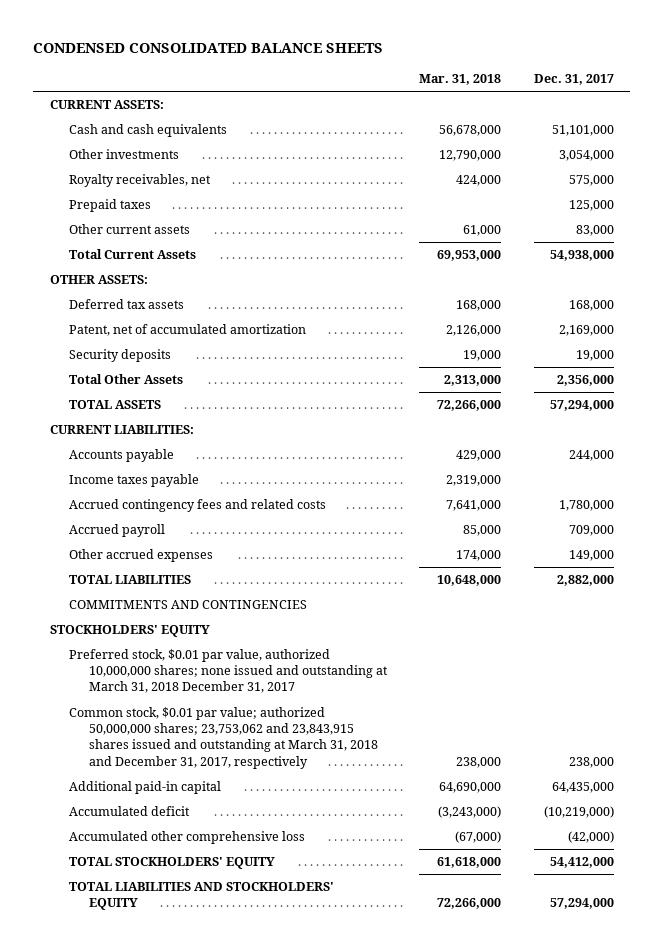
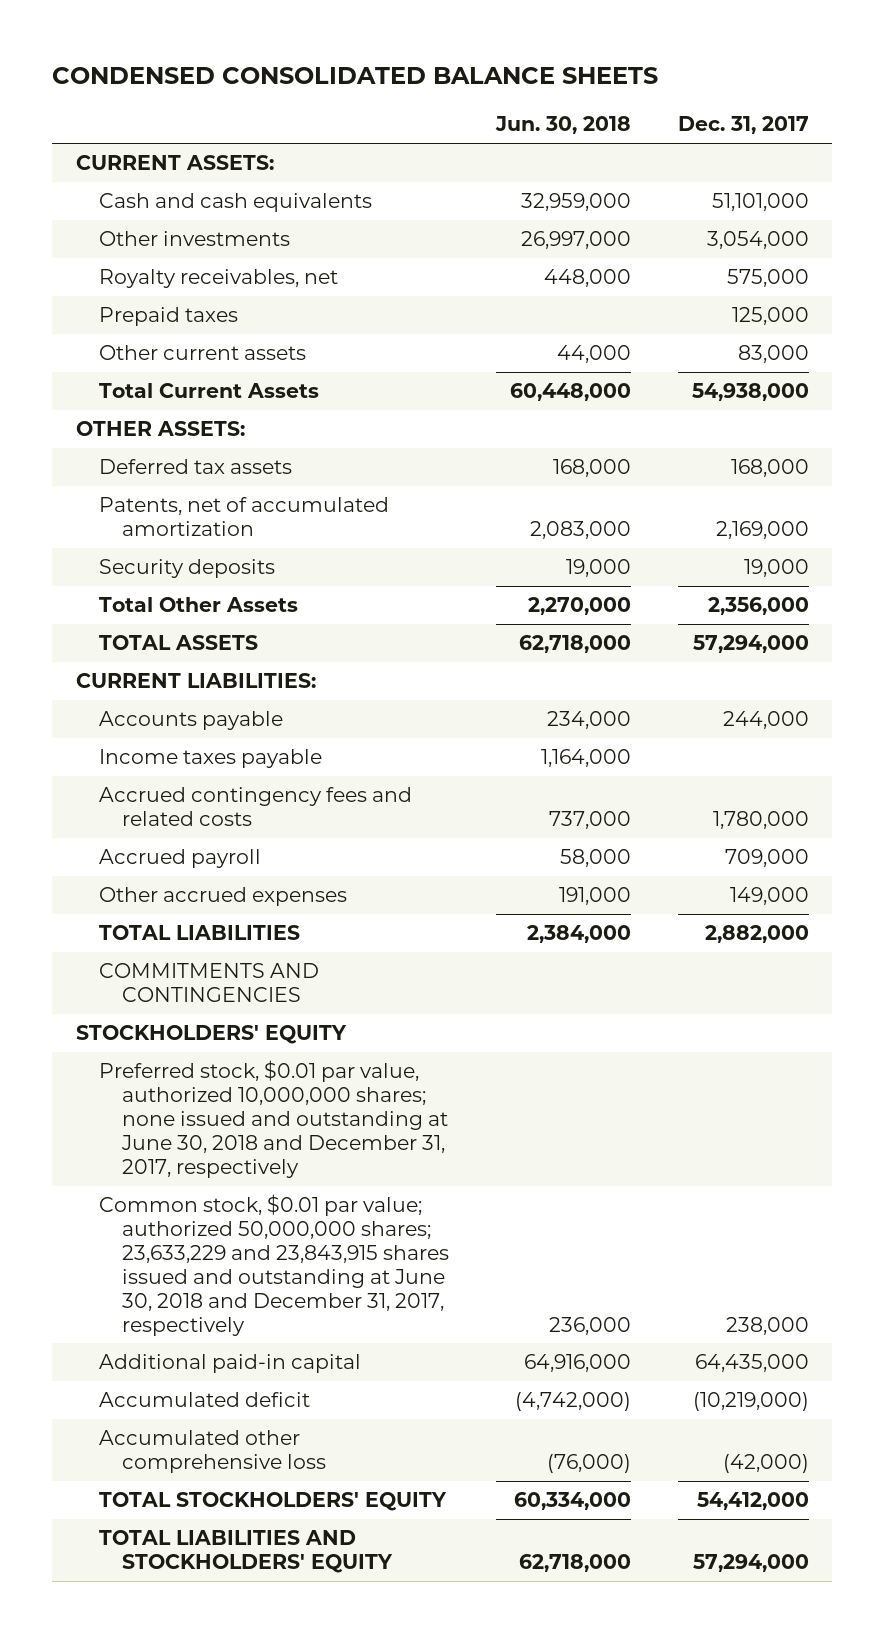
- | Mar. 31, 2018 | Dec. 31, 2017
+ | Jun. 30, 2018 | Dec. 31, 2017
- Patent, net of accumulated amortization | 2,126,000 | 2,169,000
+ Patents, net of accumulated amortization | 2,083,000 | 2,169,000
- Preferred stock, $0.01 par value, authorized 10,000,000 shares; none issued and outstanding at March 31, 2018 December 31, 2017
- Common stock, $0.01 par value; authorized 50,000,000 shares; 23,753,062 and 23,843,915 shares issued and outstanding at March 31, 2018 and December 31, 2017, respectively | 238,000 | 238,000
+ Preferred stock, $0.01 par value, authorized 10,000,000 shares; none issued and outstanding at June 30, 2018 and December 31, 2017, respectively
+ Common stock, $0.01 par value; authorized 50,000,000 shares; 23,633,229 and 23,843,915 shares issued and outstanding at June 30, 2018 and December 31, 2017, respectively | 236,000 | 238,000

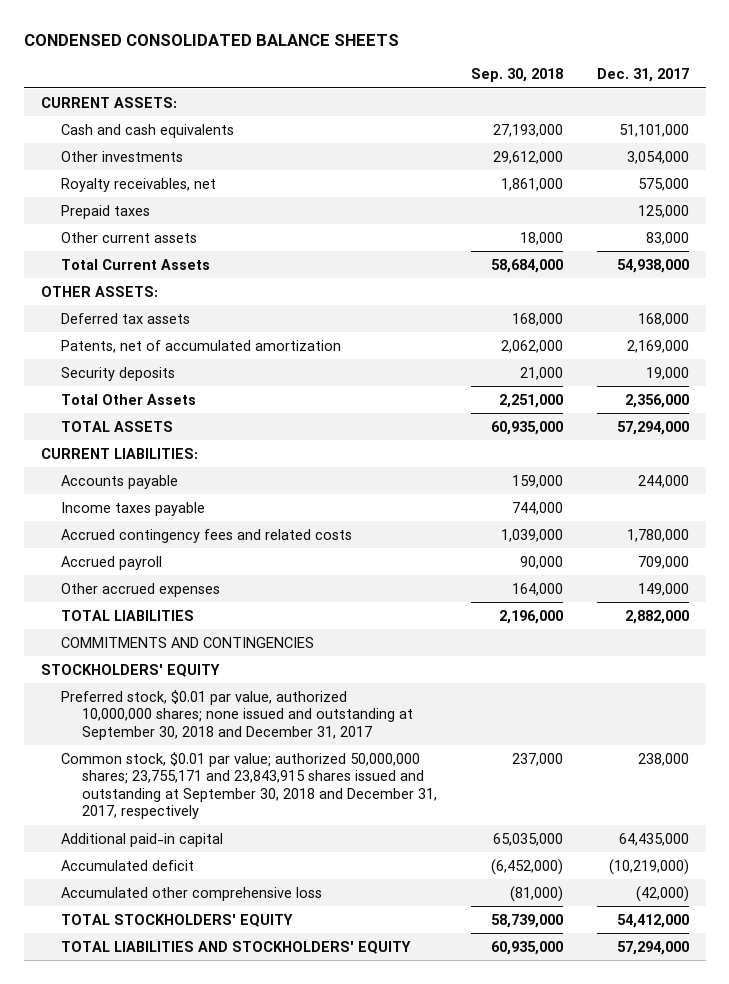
- | Jun. 30, 2018 | Dec. 31, 2017
+ | Sep. 30, 2018 | Dec. 31, 2017
- Preferred stock, $0.01 par value, authorized 10,000,000 shares; none issued and outstanding at June 30, 2018 and December 31, 2017, respectively
- Common stock, $0.01 par value; authorized 50,000,000 shares; 23,633,229 and 23,843,915 shares issued and outstanding at June 30, 2018 and December 31, 2017, respectively | 236,000 | 238,000
+ Preferred stock, $0.01 par value, authorized 10,000,000 shares; none issued and outstanding at September 30, 2018 and December 31, 2017
+ Common stock, $0.01 par value; authorized 50,000,000 shares; 23,755,171 and 23,843,915 shares issued and outstanding at September 30, 2018 and December 31, 2017, respectively | 237,000 | 238,000

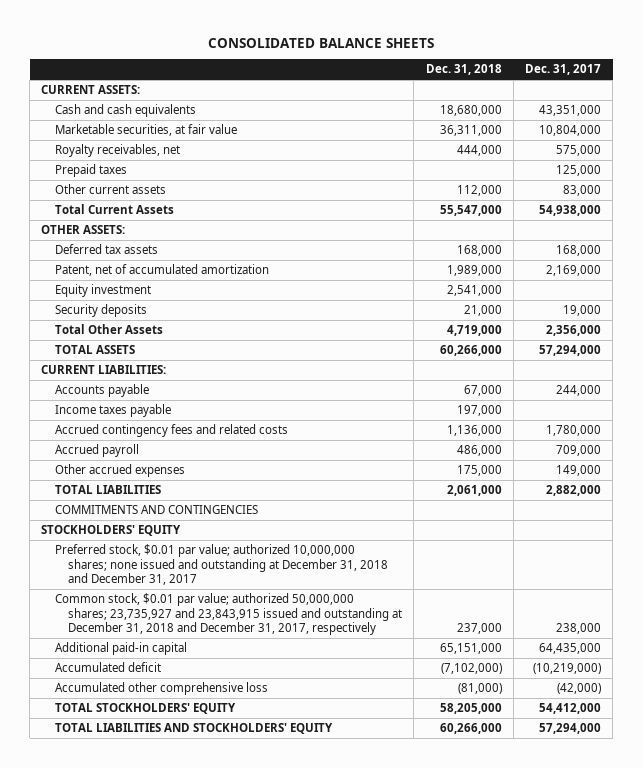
- CONDENSED CONSOLIDATED BALANCE SHEETS
+ CONSOLIDATED BALANCE SHEETS
- | Sep. 30, 2018 | Dec. 31, 2017
+ | Dec. 31, 2018 | Dec. 31, 2017
- Cash and cash equivalents | 27,193,000 | 51,101,000
- Other investments | 29,612,000 | 3,054,000
+ Cash and cash equivalents | 18,680,000 | 43,351,000
+ Marketable securities, at fair value | 36,311,000 | 10,804,000
- Patents, net of accumulated amortization | 2,062,000 | 2,169,000
+ Patent, net of accumulated amortization | 1,989,000 | 2,169,000
+ Equity investment | 2,541,000 |
- Preferred stock, $0.01 par value, authorized 10,000,000 shares; none issued and outstanding at September 30, 2018 and December 31, 2017
- Common stock, $0.01 par value; authorized 50,000,000 shares; 23,755,171 and 23,843,915 shares issued and outstanding at September 30, 2018 and December 31, 2017, respectively | 237,000 | 238,000
+ Preferred stock, $0.01 par value; authorized 10,000,000 shares; none issued and outstanding at December 31, 2018 and December 31, 2017
+ Common stock, $0.01 par value; authorized 50,000,000 shares; 23,735,927 and 23,843,915 issued and outstanding at December 31, 2018 and December 31, 2017, respectively | 237,000 | 238,000

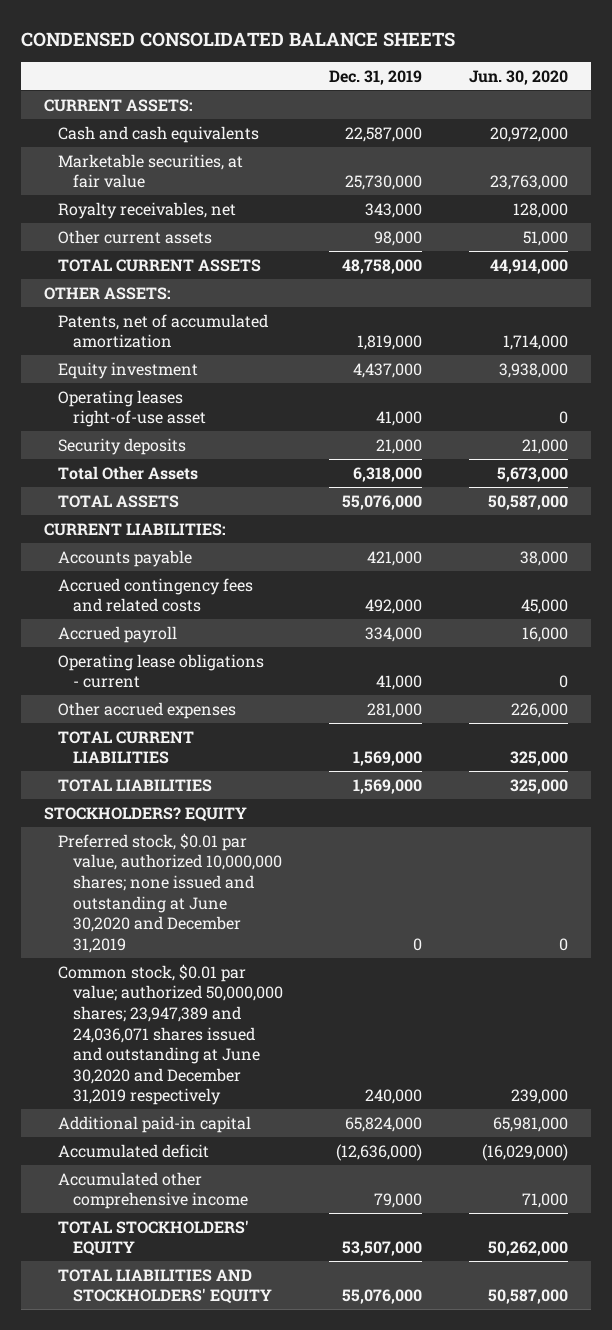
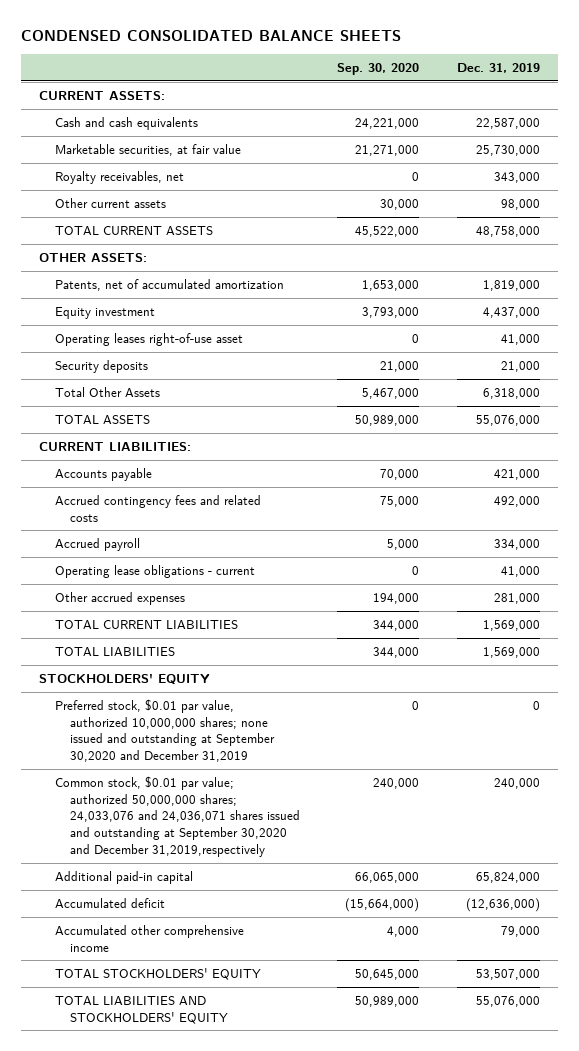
- | Dec. 31, 2019 | Jun. 30, 2020
+ | Sep. 30, 2020 | Dec. 31, 2019
- STOCKHOLDERS? EQUITY
- Preferred stock, $0.01 par value, authorized 10,000,000 shares; none issued and outstanding at June 30,2020 and December 31,2019 | 0 | 0
- Common stock, $0.01 par value; authorized 50,000,000 shares; 23,947,389 and 24,036,071 shares issued and outstanding at June 30,2020 and December 31,2019 respectively | 240,000 | 239,000
+ STOCKHOLDERS' EQUITY
+ Preferred stock, $0.01 par value, authorized 10,000,000 shares; none issued and outstanding at September 30,2020 and December 31,2019 | 0 | 0
+ Common stock, $0.01 par value; authorized 50,000,000 shares; 24,033,076 and 24,036,071 shares issued and outstanding at September 30,2020 and December 31,2019,respectively | 240,000 | 240,000

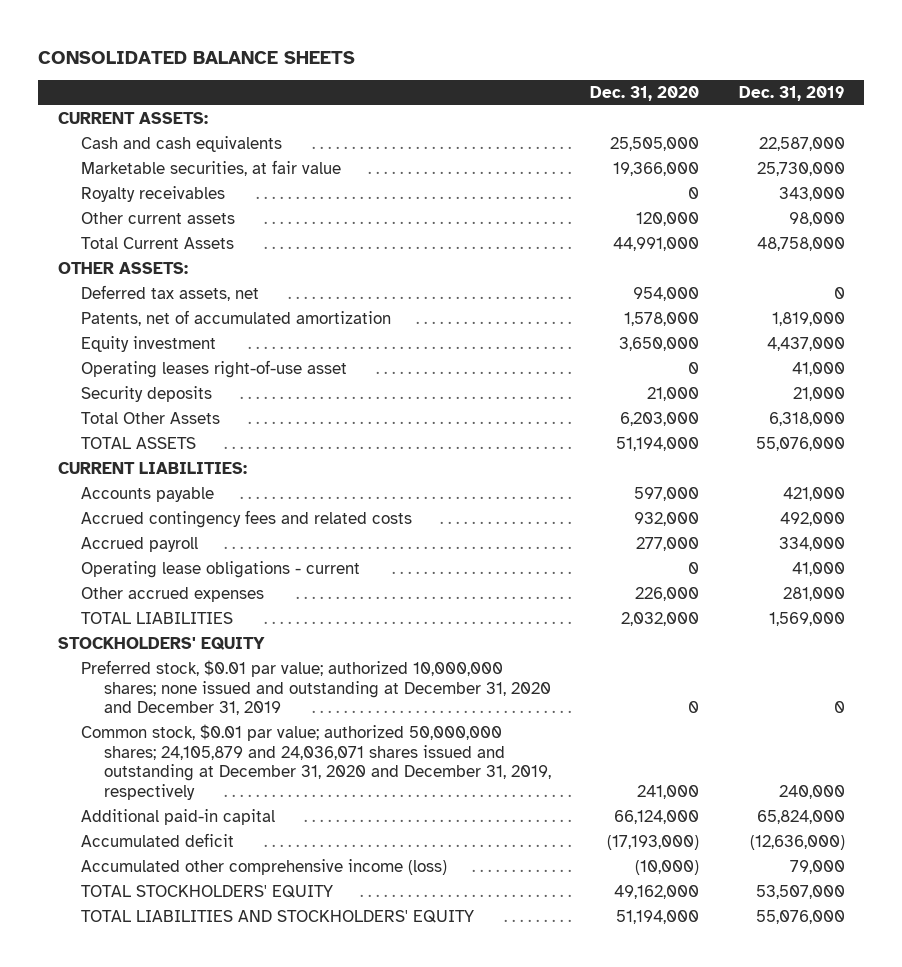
- CONDENSED CONSOLIDATED BALANCE SHEETS
+ CONSOLIDATED BALANCE SHEETS
- | Sep. 30, 2020 | Dec. 31, 2019
+ | Dec. 31, 2020 | Dec. 31, 2019
- Royalty receivables, net | 0 | 343,000
+ Royalty receivables | 0 | 343,000
- TOTAL CURRENT ASSETS | 45,522,000 | 48,758,000
+ Total Current Assets | 44,991,000 | 48,758,000
+ Deferred tax assets, net | 954,000 | 0
- TOTAL CURRENT LIABILITIES | 344,000 | 1,569,000
- Preferred stock, $0.01 par value, authorized 10,000,000 shares; none issued and outstanding at September 30,2020 and December 31,2019 | 0 | 0
- Common stock, $0.01 par value; authorized 50,000,000 shares; 24,033,076 and 24,036,071 shares issued and outstanding at September 30,2020 and December 31,2019,respectively | 240,000 | 240,000
+ Preferred stock, $0.01 par value; authorized 10,000,000 shares; none issued and outstanding at December 31, 2020 and December 31, 2019 | 0 | 0
+ Common stock, $0.01 par value; authorized 50,000,000 shares; 24,105,879 and 24,036,071 shares issued and outstanding at December 31, 2020 and December 31, 2019, respectively | 241,000 | 240,000
- Accumulated other comprehensive income | 4,000 | 79,000
+ Accumulated other comprehensive income (loss) | (10,000) | 79,000

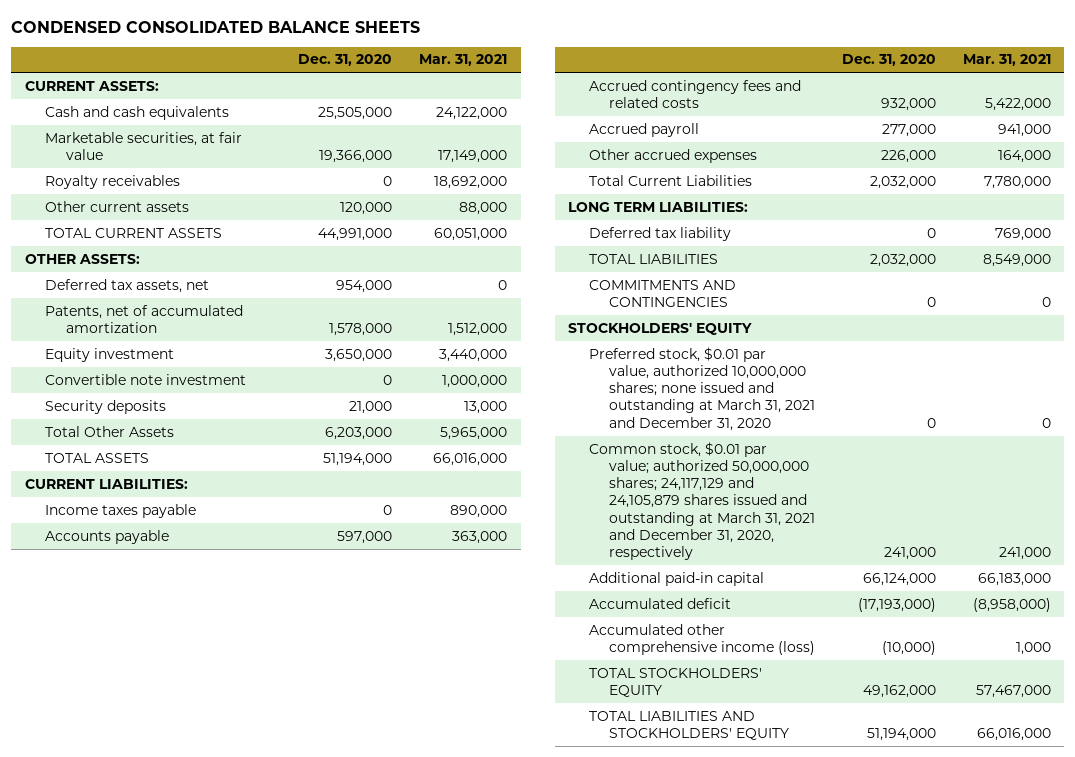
- CONSOLIDATED BALANCE SHEETS
+ CONDENSED CONSOLIDATED BALANCE SHEETS
- | Dec. 31, 2020 | Dec. 31, 2019
+ | Dec. 31, 2020 | Mar. 31, 2021
- Total Current Assets | 44,991,000 | 48,758,000
+ TOTAL CURRENT ASSETS | 44,991,000 | 60,051,000
- Operating leases right-of-use asset | 0 | 41,000
+ Convertible note investment | 0 | 1,000,000
+ Income taxes payable | 0 | 890,000
- Operating lease obligations - current | 0 | 41,000
+ Total Current Liabilities | 2,032,000 | 7,780,000
+ LONG TERM LIABILITIES:
+ Deferred tax liability | 0 | 769,000
+ COMMITMENTS AND CONTINGENCIES | 0 | 0
- Preferred stock, $0.01 par value; authorized 10,000,000 shares; none issued and outstanding at December 31, 2020 and December 31, 2019 | 0 | 0
- Common stock, $0.01 par value; authorized 50,000,000 shares; 24,105,879 and 24,036,071 shares issued and outstanding at December 31, 2020 and December 31, 2019, respectively | 241,000 | 240,000
+ Preferred stock, $0.01 par value, authorized 10,000,000 shares; none issued and outstanding at March 31, 2021 and December 31, 2020 | 0 | 0
+ Common stock, $0.01 par value; authorized 50,000,000 shares; 24,117,129 and 24,105,879 shares issued and outstanding at March 31, 2021 and December 31, 2020, respectively | 241,000 | 241,000

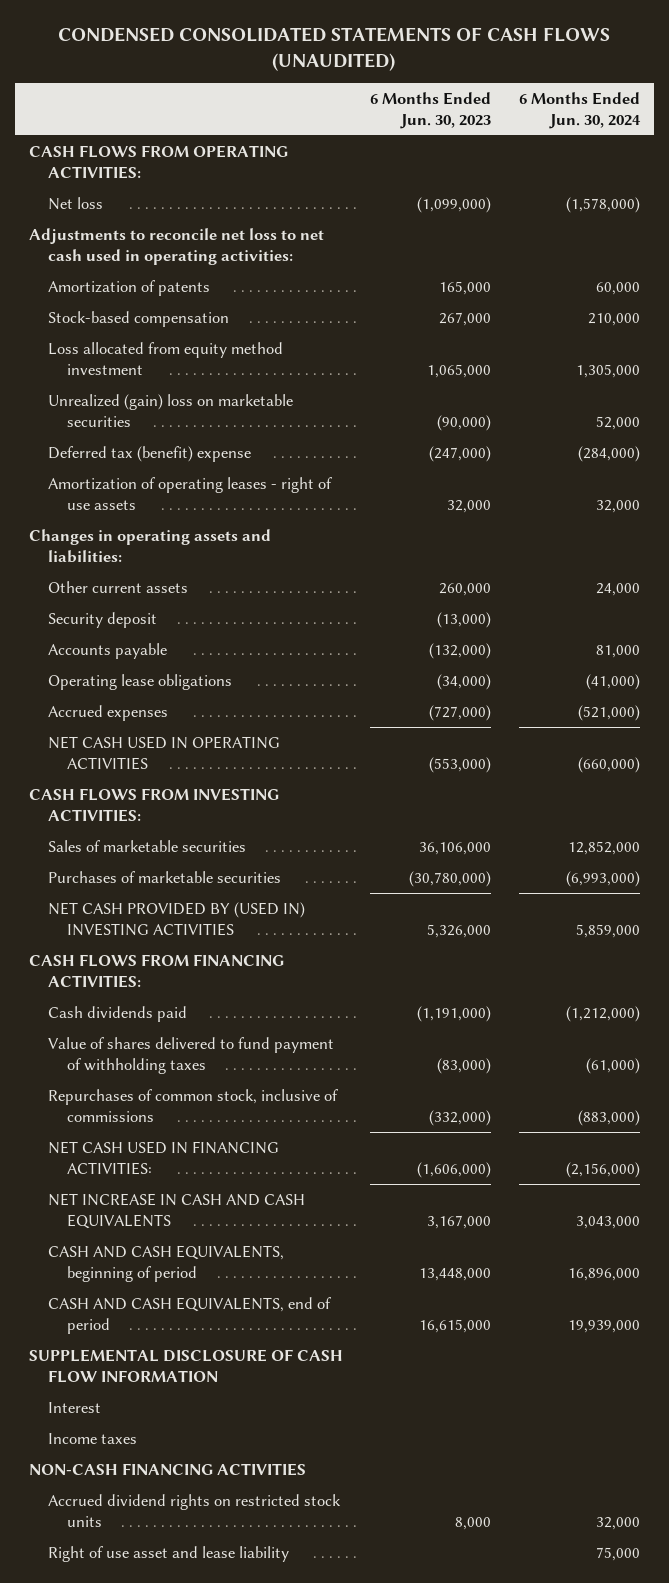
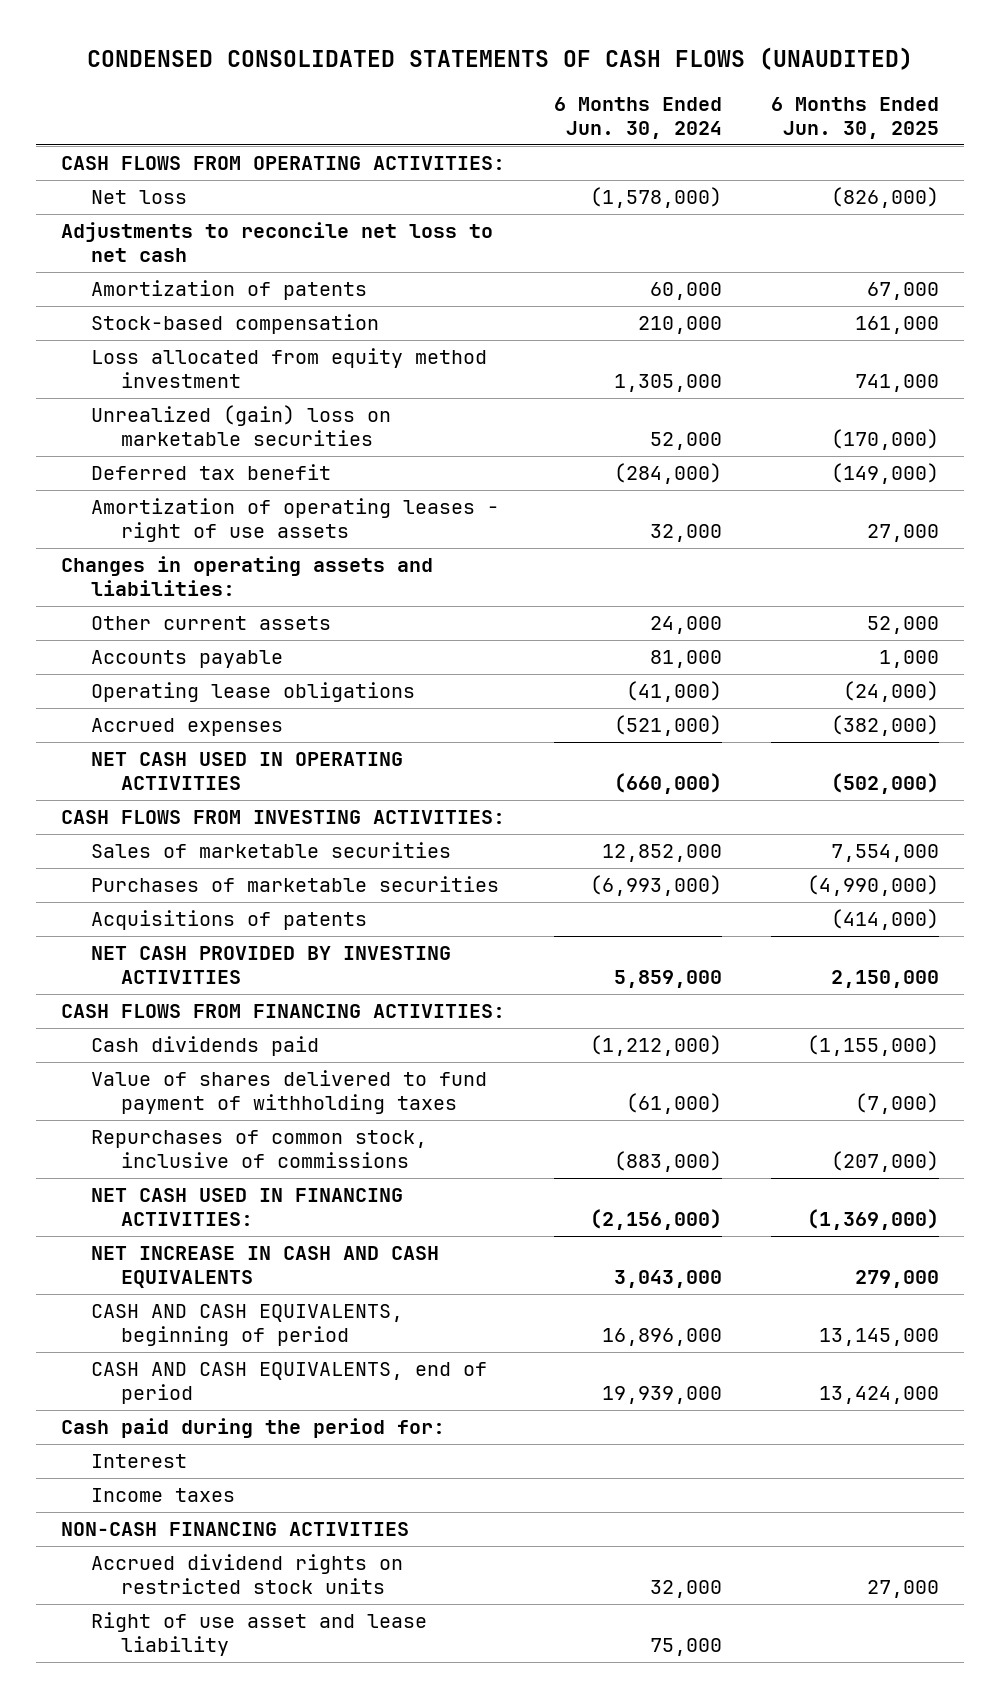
- | 6 Months Ended Jun. 30, 2023 | 6 Months Ended Jun. 30, 2024
+ | 6 Months Ended Jun. 30, 2024 | 6 Months Ended Jun. 30, 2025
- Adjustments to reconcile net loss to net cash used in operating activities:
+ Adjustments to reconcile net loss to net cash
- Deferred tax (benefit) expense | (247,000) | (284,000)
+ Deferred tax benefit | (284,000) | (149,000)
- Security deposit | (13,000) |
- NET CASH PROVIDED BY (USED IN) INVESTING ACTIVITIES | 5,326,000 | 5,859,000
+ Acquisitions of patents | | (414,000)
+ NET CASH PROVIDED BY INVESTING ACTIVITIES | 5,859,000 | 2,150,000
- SUPPLEMENTAL DISCLOSURE OF CASH FLOW INFORMATION
+ Cash paid during the period for:

